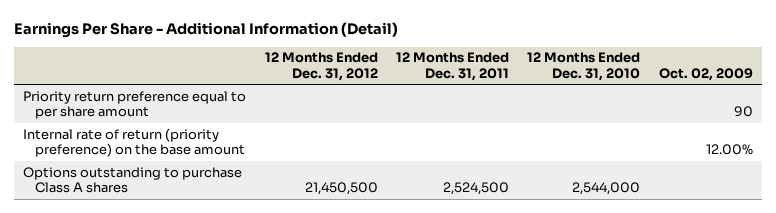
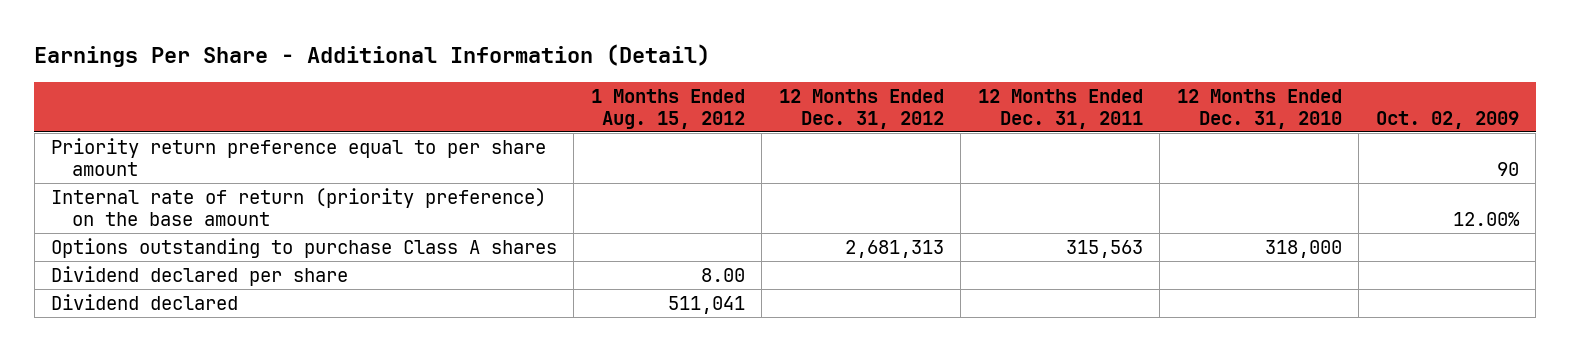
- | 12 Months Ended Dec. 31, 2012 | 12 Months Ended Dec. 31, 2011 | 12 Months Ended Dec. 31, 2010 | Oct. 02, 2009
+ | 1 Months Ended Aug. 15, 2012 | 12 Months Ended Dec. 31, 2012 | 12 Months Ended Dec. 31, 2011 | 12 Months Ended Dec. 31, 2010 | Oct. 02, 2009
- Options outstanding to purchase Class A shares | 21,450,500 | 2,524,500 | 2,544,000 |
+ Options outstanding to purchase Class A shares | | 2,681,313 | 315,563 | 318,000 |
+ Dividend declared per share | 8.00 | | | |
+ Dividend declared | 511,041 | | | |

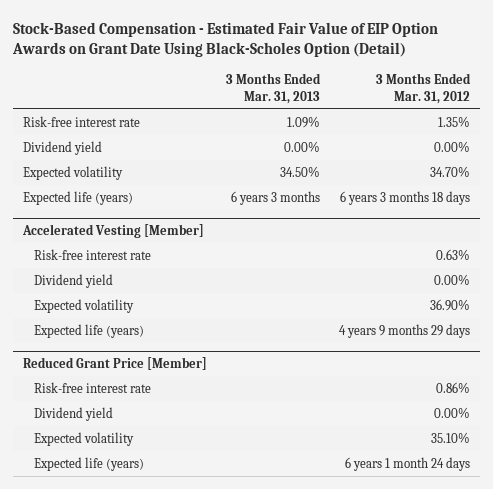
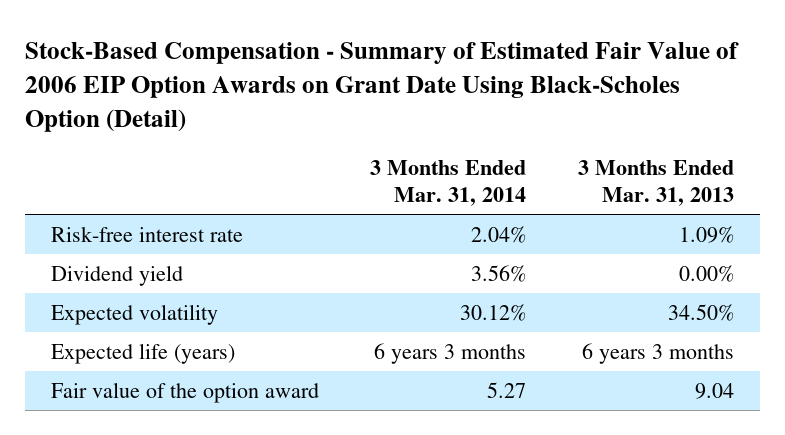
- Stock-Based Compensation - Estimated Fair Value of EIP Option Awards on Grant Date Using Black-Scholes Option (Detail)
+ Stock-Based Compensation - Summary of Estimated Fair Value of 2006 EIP Option Awards on Grant Date Using Black-Scholes Option (Detail)
- | 3 Months Ended Mar. 31, 2013 | 3 Months Ended Mar. 31, 2012
+ | 3 Months Ended Mar. 31, 2014 | 3 Months Ended Mar. 31, 2013
- Accelerated Vesting [Member]
- Risk-free interest rate | | 0.63%
- Dividend yield | | 0.00%
- Expected volatility | | 36.90%
- Expected life (years) | | 4 years 9 months 29 days
- Reduced Grant Price [Member]
- Risk-free interest rate | | 0.86%
- Dividend yield | | 0.00%
- Expected volatility | | 35.10%
- Expected life (years) | | 6 years 1 month 24 days
+ Fair value of the option award | 5.27 | 9.04

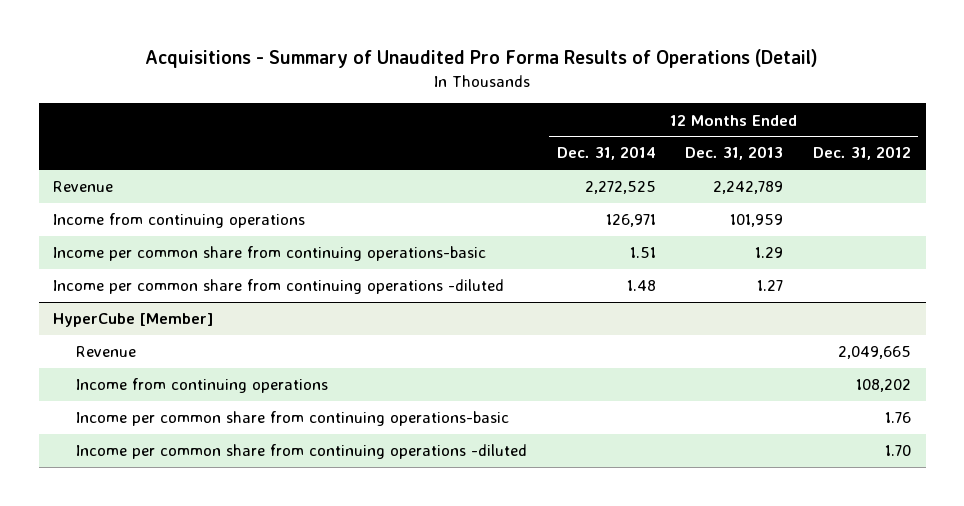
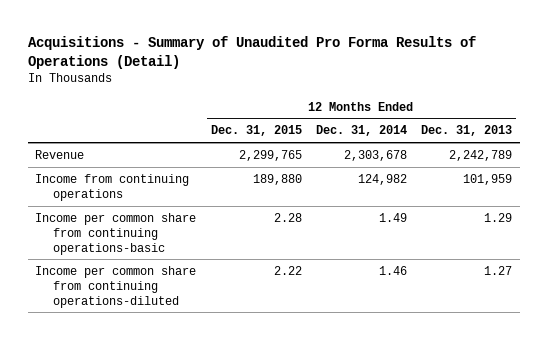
- | 12 Months Ended Dec. 31, 2014 | 12 Months Ended Dec. 31, 2013 | 12 Months Ended Dec. 31, 2012
+ | 12 Months Ended Dec. 31, 2015 | 12 Months Ended Dec. 31, 2014 | 12 Months Ended Dec. 31, 2013
- Revenue | 2,272,525 | 2,242,789 |
- Income from continuing operations | 126,971 | 101,959 |
- Income per common share from continuing operations-basic | 1.51 | 1.29 |
- Income per common share from continuing operations -diluted | 1.48 | 1.27 |
- HyperCube [Member]
- Revenue | | | 2,049,665
- Income from continuing operations | | | 108,202
- Income per common share from continuing operations-basic | | | 1.76
- Income per common share from continuing operations -diluted | | | 1.70
+ Revenue | 2,299,765 | 2,303,678 | 2,242,789
+ Income from continuing operations | 189,880 | 124,982 | 101,959
+ Income per common share from continuing operations-basic | 2.28 | 1.49 | 1.29
+ Income per common share from continuing operations-diluted | 2.22 | 1.46 | 1.27

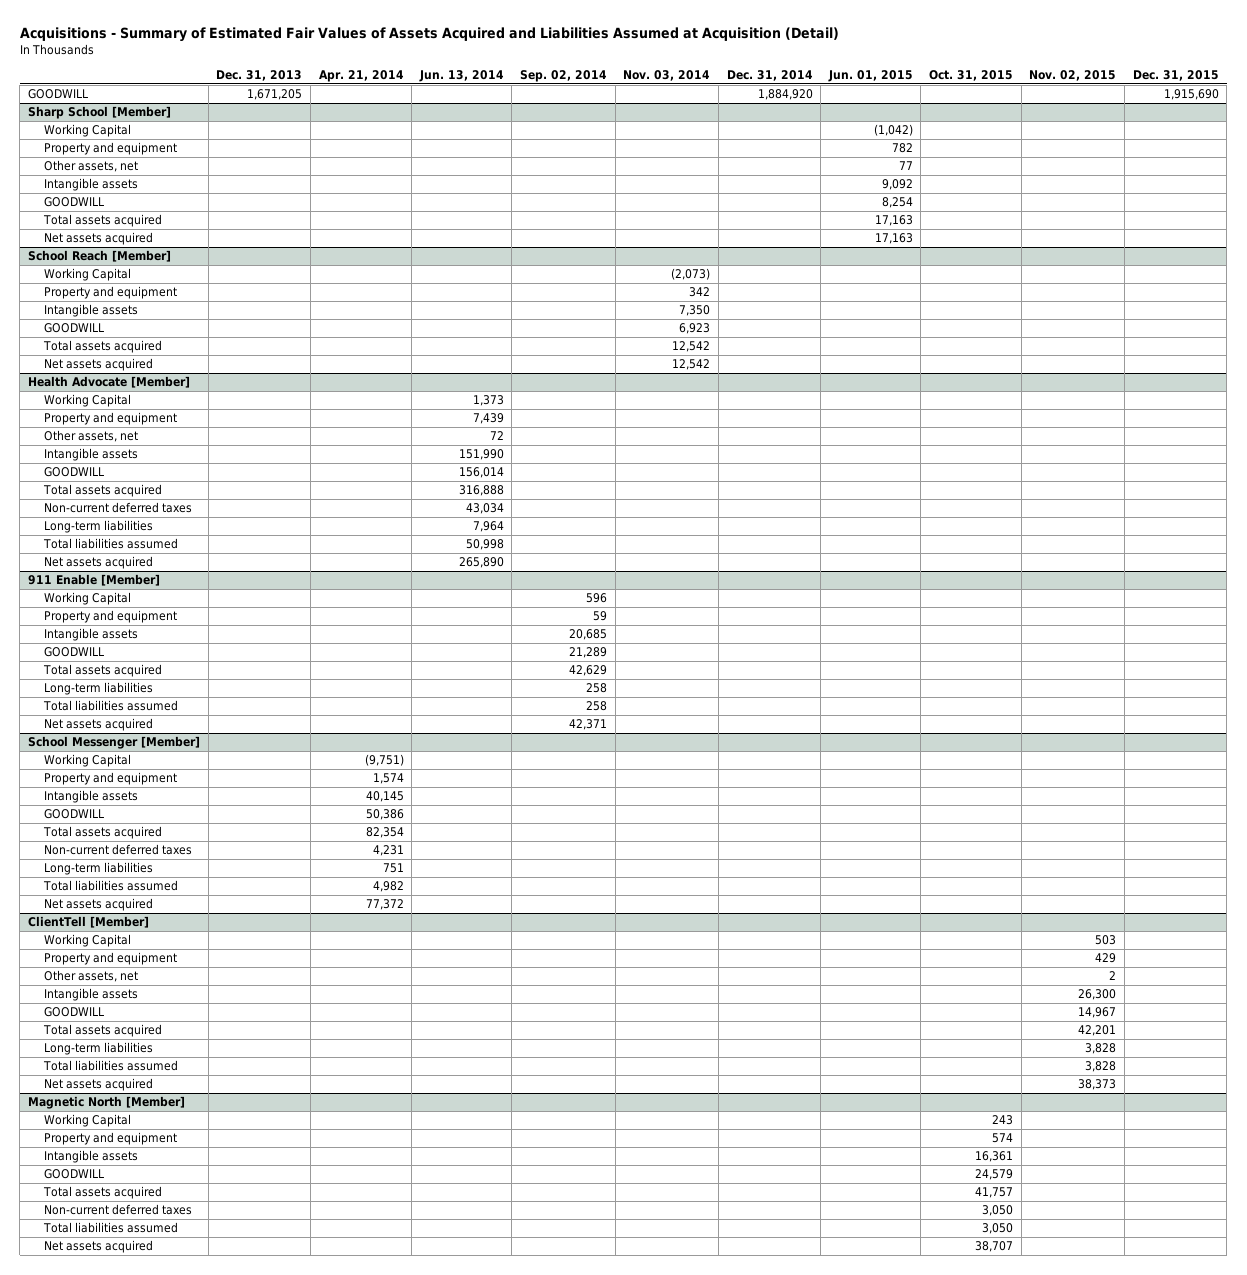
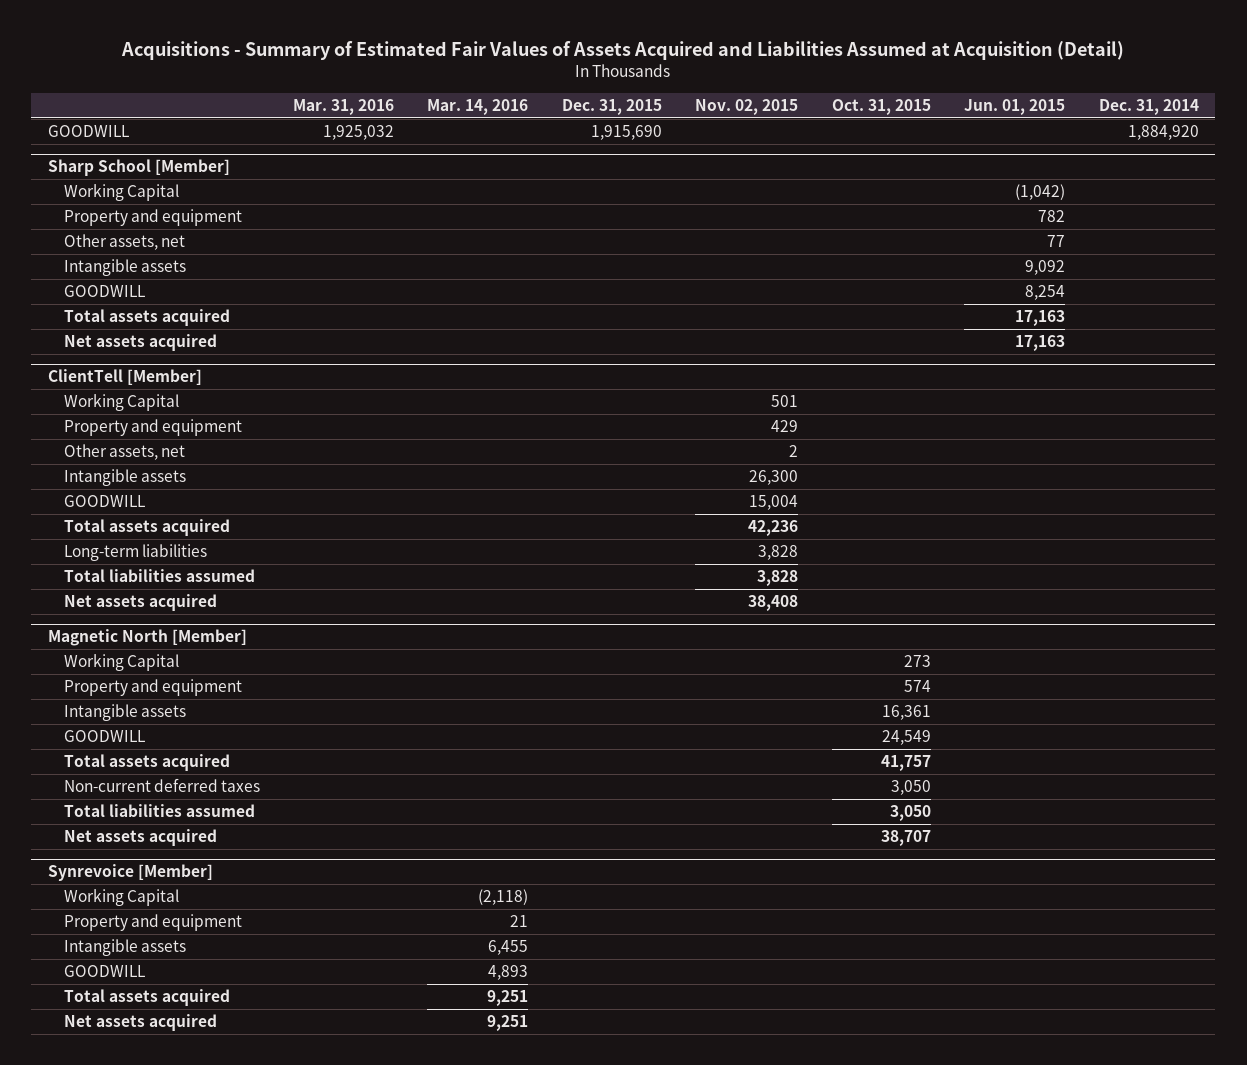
- | Dec. 31, 2013 | Apr. 21, 2014 | Jun. 13, 2014 | Sep. 02, 2014 | Nov. 03, 2014 | Dec. 31, 2014 | Jun. 01, 2015 | Oct. 31, 2015 | Nov. 02, 2015 | Dec. 31, 2015
+ | Mar. 31, 2016 | Mar. 14, 2016 | Dec. 31, 2015 | Nov. 02, 2015 | Oct. 31, 2015 | Jun. 01, 2015 | Dec. 31, 2014
- School Reach [Member]
- Working Capital | | | | | (2,073) | | | | |
- Property and equipment | | | | | 342 | | | | |
- Intangible assets | | | | | 7,350 | | | | |
- GOODWILL | | | | | 6,923 | | | | |
- Total assets acquired | | | | | 12,542 | | | | |
- Net assets acquired | | | | | 12,542 | | | | |
- Health Advocate [Member]
- Working Capital | | | 1,373 | | | | | | |
- Property and equipment | | | 7,439 | | | | | | |
- Other assets, net | | | 72 | | | | | | |
- Intangible assets | | | 151,990 | | | | | | |
- GOODWILL | | | 156,014 | | | | | | |
- Total assets acquired | | | 316,888 | | | | | | |
- Non-current deferred taxes | | | 43,034 | | | | | | |
- Long-term liabilities | | | 7,964 | | | | | | |
- Total liabilities assumed | | | 50,998 | | | | | | |
- Net assets acquired | | | 265,890 | | | | | | |
- 911 Enable [Member]
- Working Capital | | | | 596 | | | | | |
- Property and equipment | | | | 59 | | | | | |
- Intangible assets | | | | 20,685 | | | | | |
- GOODWILL | | | | 21,289 | | | | | |
- Total assets acquired | | | | 42,629 | | | | | |
- Long-term liabilities | | | | 258 | | | | | |
- Total liabilities assumed | | | | 258 | | | | | |
- Net assets acquired | | | | 42,371 | | | | | |
- School Messenger [Member]
- Working Capital | | (9,751) | | | | | | | |
- Property and equipment | | 1,574 | | | | | | | |
- Intangible assets | | 40,145 | | | | | | | |
- GOODWILL | | 50,386 | | | | | | | |
- Total assets acquired | | 82,354 | | | | | | | |
- Non-current deferred taxes | | 4,231 | | | | | | | |
- Long-term liabilities | | 751 | | | | | | | |
- Total liabilities assumed | | 4,982 | | | | | | | |
- Net assets acquired | | 77,372 | | | | | | | |
@ ClientTell [Member]
- Working Capital | | | | | | | | | 503 |
+ Working Capital | | | | 501 | | |
- GOODWILL | | | | | | | | | 14,967 |
- Total assets acquired | | | | | | | | | 42,201 |
+ GOODWILL | | | | 15,004 | | |
+ Total assets acquired | | | | 42,236 | | |
- Net assets acquired | | | | | | | | | 38,373 |
+ Net assets acquired | | | | 38,408 | | |
@ Magnetic North [Member]
- Working Capital | | | | | | | | 243 | |
+ Working Capital | | | | | 273 | |
- GOODWILL | | | | | | | | 24,579 | |
+ GOODWILL | | | | | 24,549 | |
+ Synrevoice [Member]
+ Working Capital | | (2,118) | | | | |
+ Property and equipment | | 21 | | | | |
+ Intangible assets | | 6,455 | | | | |
+ GOODWILL | | 4,893 | | | | |
+ Total assets acquired | | 9,251 | | | | |
+ Net assets acquired | | 9,251 | | | | |

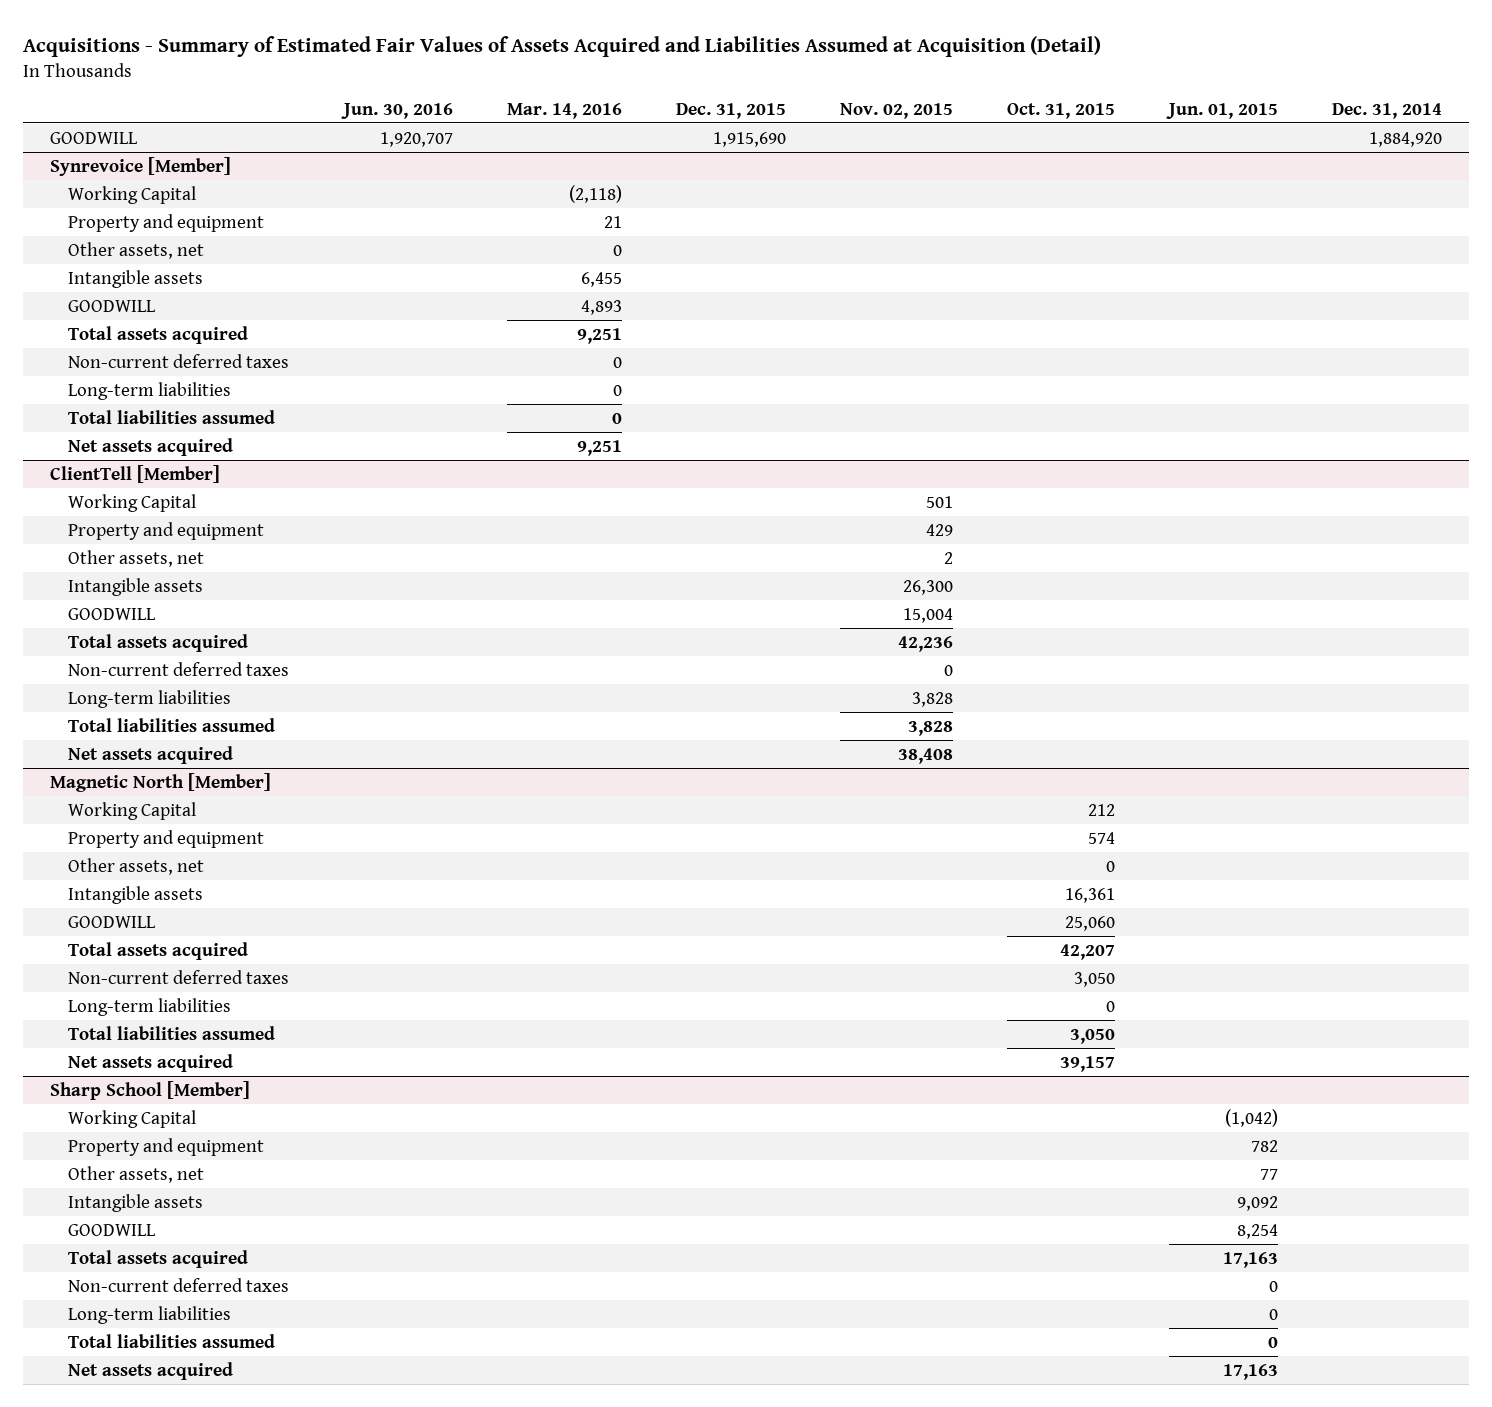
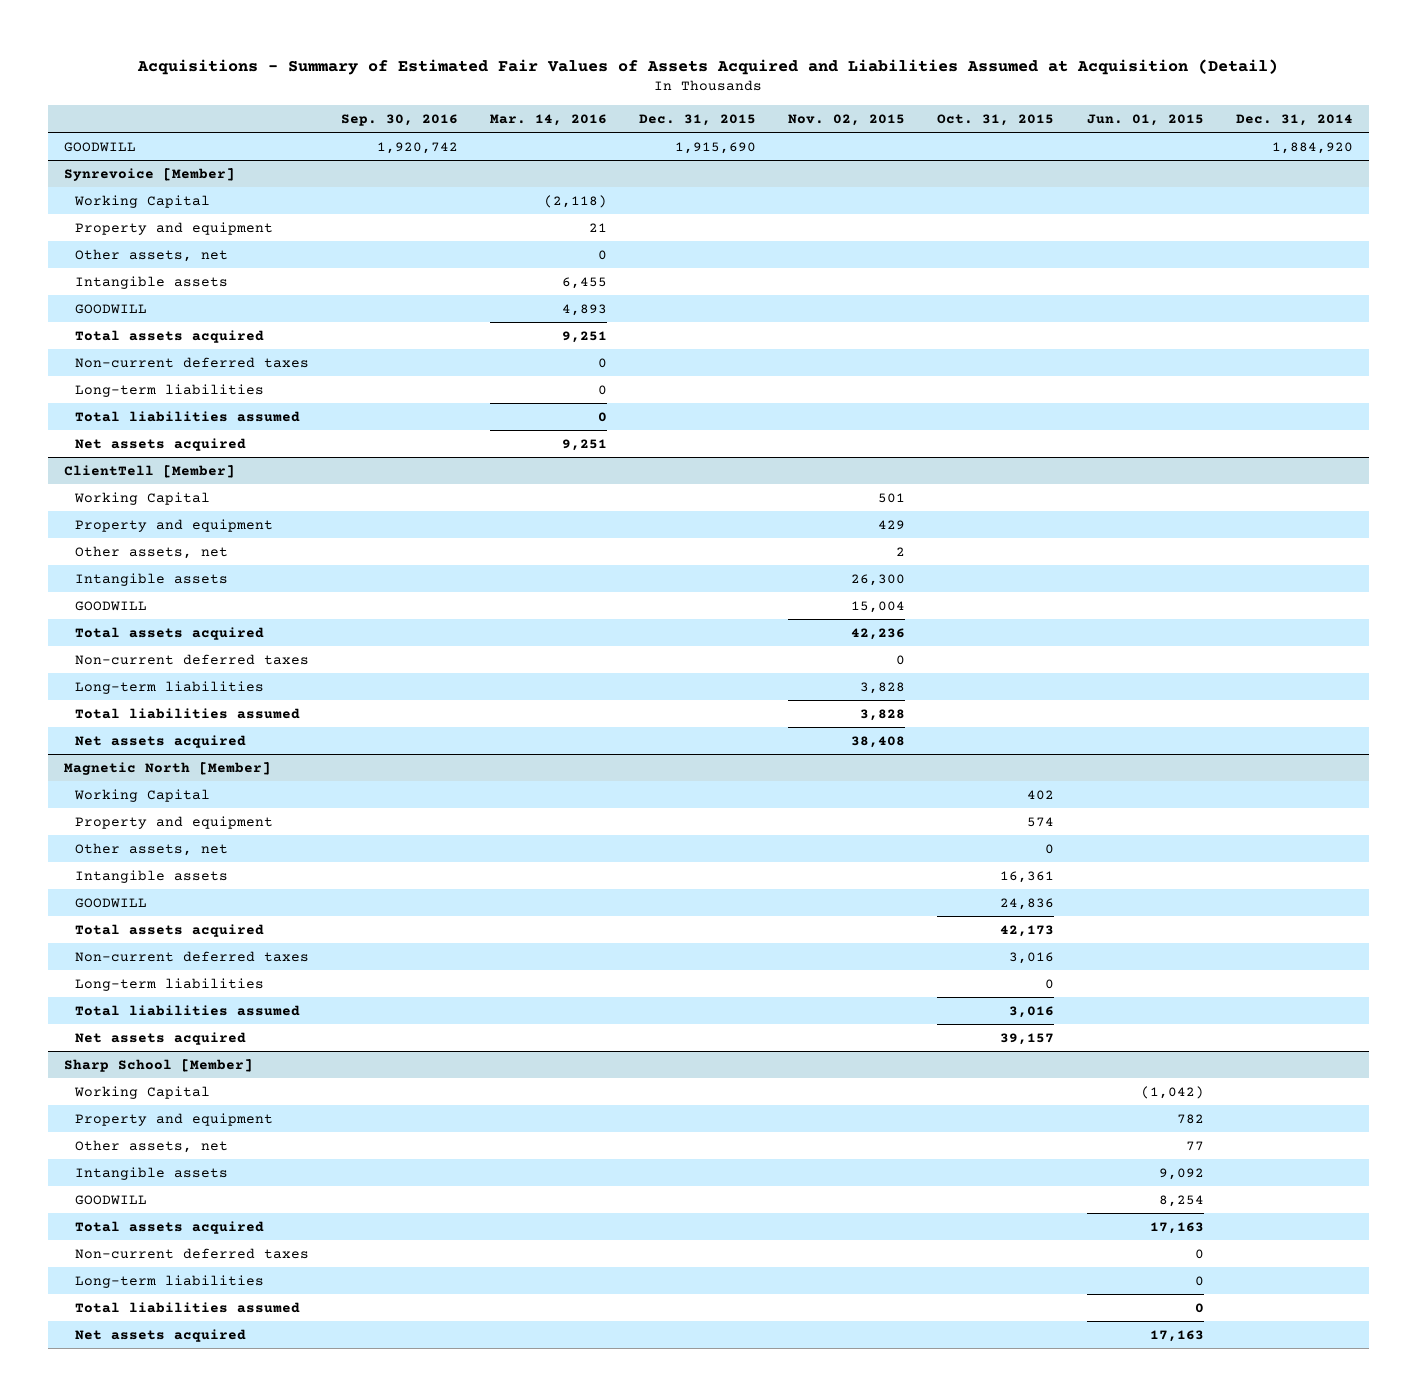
- | Jun. 30, 2016 | Mar. 14, 2016 | Dec. 31, 2015 | Nov. 02, 2015 | Oct. 31, 2015 | Jun. 01, 2015 | Dec. 31, 2014
+ | Sep. 30, 2016 | Mar. 14, 2016 | Dec. 31, 2015 | Nov. 02, 2015 | Oct. 31, 2015 | Jun. 01, 2015 | Dec. 31, 2014
@ Magnetic North [Member]
- Working Capital | | | | | 212 | |
+ Working Capital | | | | | 402 | |
- GOODWILL | | | | | 25,060 | |
- Total assets acquired | | | | | 42,207 | |
- Non-current deferred taxes | | | | | 3,050 | |
+ GOODWILL | | | | | 24,836 | |
+ Total assets acquired | | | | | 42,173 | |
+ Non-current deferred taxes | | | | | 3,016 | |
- Total liabilities assumed | | | | | 3,050 | |
+ Total liabilities assumed | | | | | 3,016 | |

